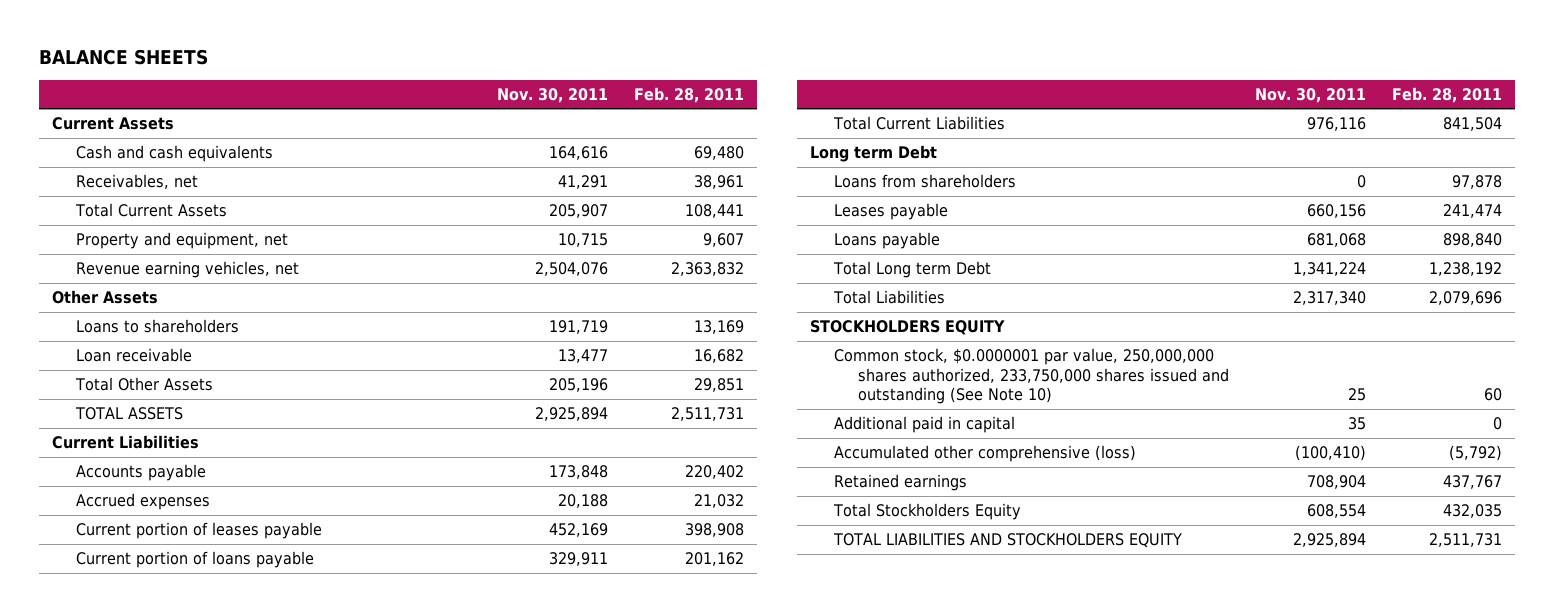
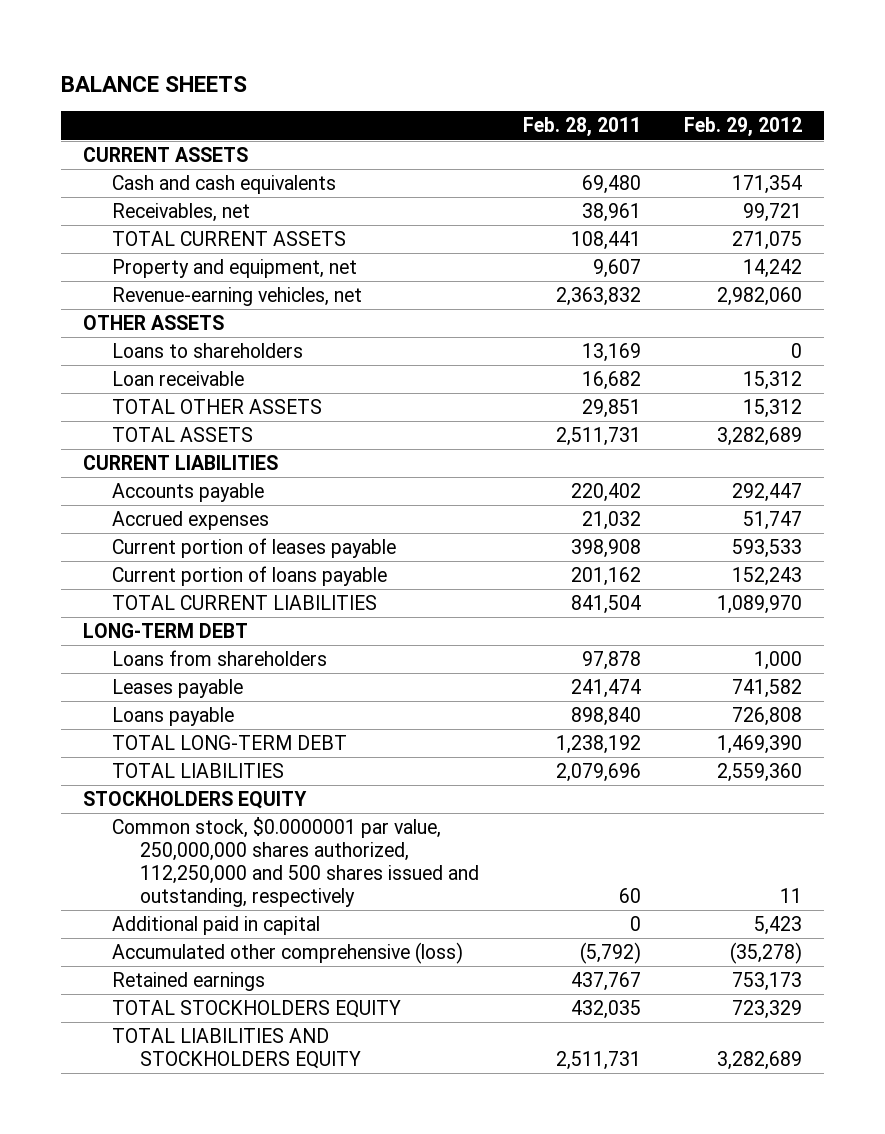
- | Nov. 30, 2011 | Feb. 28, 2011
+ | Feb. 28, 2011 | Feb. 29, 2012
- Current Assets
+ CURRENT ASSETS
- Total Current Assets | 205,907 | 108,441
+ TOTAL CURRENT ASSETS | 108,441 | 271,075
- Revenue earning vehicles, net | 2,504,076 | 2,363,832
- Other Assets
+ Revenue-earning vehicles, net | 2,363,832 | 2,982,060
+ OTHER ASSETS
- Total Other Assets | 205,196 | 29,851
+ TOTAL OTHER ASSETS | 29,851 | 15,312
- Current Liabilities
+ CURRENT LIABILITIES
- Total Current Liabilities | 976,116 | 841,504
- Long term Debt
+ TOTAL CURRENT LIABILITIES | 841,504 | 1,089,970
+ LONG-TERM DEBT
- Total Long term Debt | 1,341,224 | 1,238,192
- Total Liabilities | 2,317,340 | 2,079,696
+ TOTAL LONG-TERM DEBT | 1,238,192 | 1,469,390
+ TOTAL LIABILITIES | 2,079,696 | 2,559,360
- Common stock, $0.0000001 par value, 250,000,000 shares authorized, 233,750,000 shares issued and outstanding (See Note 10) | 25 | 60
+ Common stock, $0.0000001 par value, 250,000,000 shares authorized, 112,250,000 and 500 shares issued and outstanding, respectively | 60 | 11
- Total Stockholders Equity | 608,554 | 432,035
+ TOTAL STOCKHOLDERS EQUITY | 432,035 | 723,329

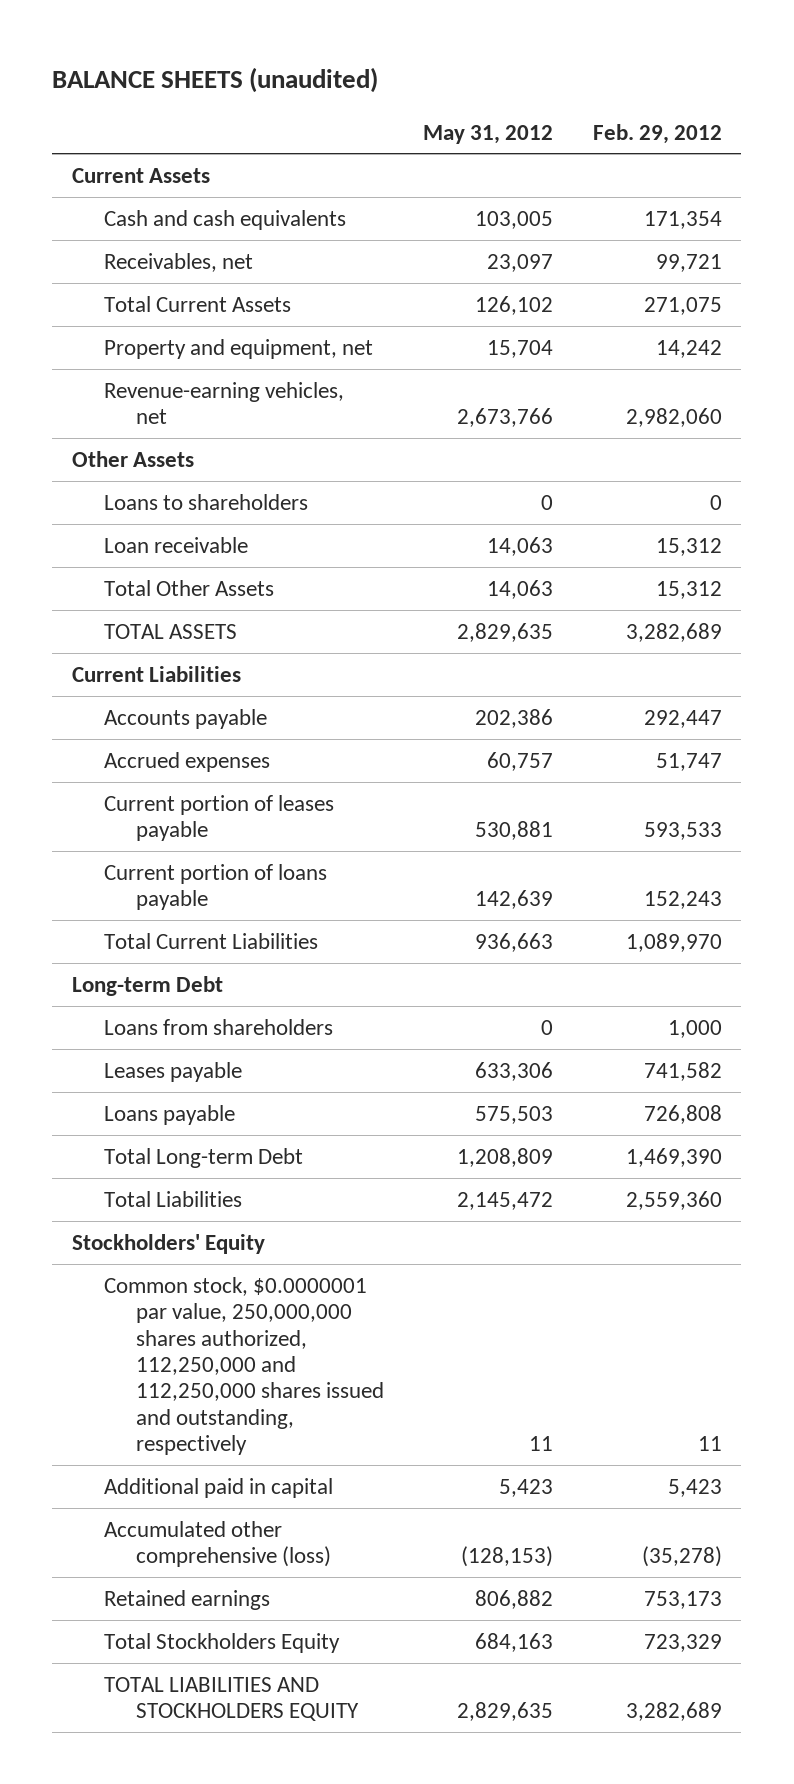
- BALANCE SHEETS
+ BALANCE SHEETS (unaudited)
- | Feb. 28, 2011 | Feb. 29, 2012
+ | May 31, 2012 | Feb. 29, 2012
- CURRENT ASSETS
+ Current Assets
- TOTAL CURRENT ASSETS | 108,441 | 271,075
+ Total Current Assets | 126,102 | 271,075
- OTHER ASSETS
+ Other Assets
- TOTAL OTHER ASSETS | 29,851 | 15,312
+ Total Other Assets | 14,063 | 15,312
- CURRENT LIABILITIES
+ Current Liabilities
- TOTAL CURRENT LIABILITIES | 841,504 | 1,089,970
- LONG-TERM DEBT
+ Total Current Liabilities | 936,663 | 1,089,970
+ Long-term Debt
- TOTAL LONG-TERM DEBT | 1,238,192 | 1,469,390
- TOTAL LIABILITIES | 2,079,696 | 2,559,360
- STOCKHOLDERS EQUITY
- Common stock, $0.0000001 par value, 250,000,000 shares authorized, 112,250,000 and 500 shares issued and outstanding, respectively | 60 | 11
+ Total Long-term Debt | 1,208,809 | 1,469,390
+ Total Liabilities | 2,145,472 | 2,559,360
+ Stockholders' Equity
+ Common stock, $0.0000001 par value, 250,000,000 shares authorized, 112,250,000 and 112,250,000 shares issued and outstanding, respectively | 11 | 11
- TOTAL STOCKHOLDERS EQUITY | 432,035 | 723,329
+ Total Stockholders Equity | 684,163 | 723,329

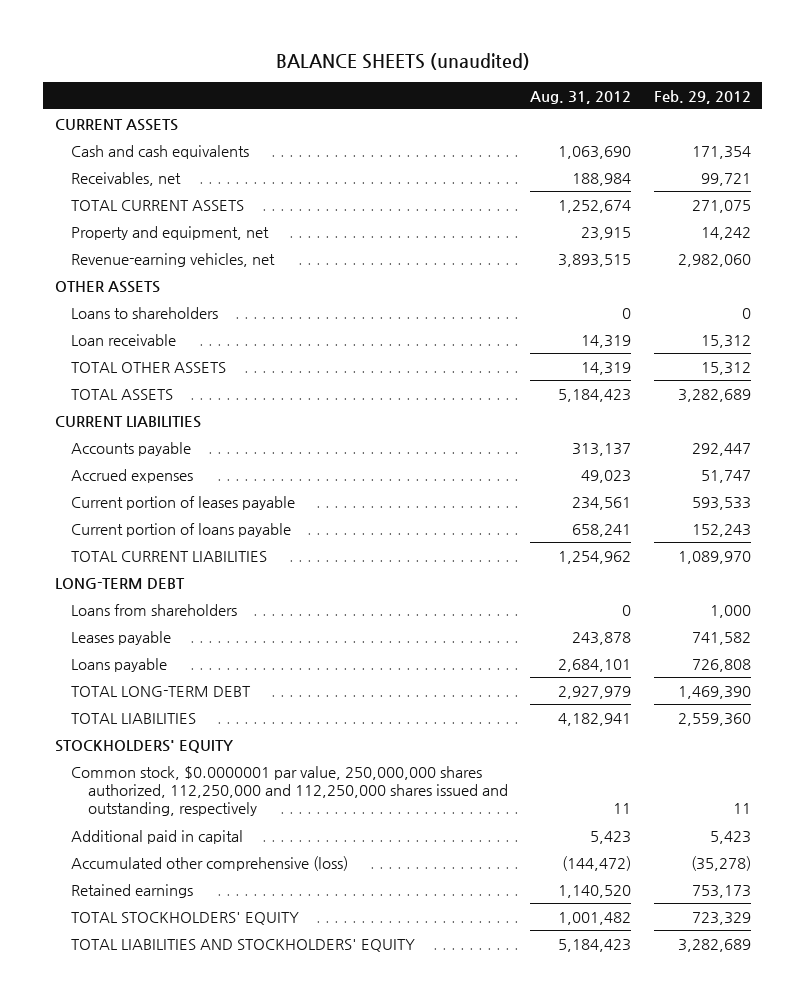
- | May 31, 2012 | Feb. 29, 2012
+ | Aug. 31, 2012 | Feb. 29, 2012
- Current Assets
+ CURRENT ASSETS
- Total Current Assets | 126,102 | 271,075
+ TOTAL CURRENT ASSETS | 1,252,674 | 271,075
- Other Assets
+ OTHER ASSETS
- Total Other Assets | 14,063 | 15,312
+ TOTAL OTHER ASSETS | 14,319 | 15,312
- Current Liabilities
+ CURRENT LIABILITIES
- Total Current Liabilities | 936,663 | 1,089,970
- Long-term Debt
+ TOTAL CURRENT LIABILITIES | 1,254,962 | 1,089,970
+ LONG-TERM DEBT
- Total Long-term Debt | 1,208,809 | 1,469,390
- Total Liabilities | 2,145,472 | 2,559,360
- Stockholders' Equity
+ TOTAL LONG-TERM DEBT | 2,927,979 | 1,469,390
+ TOTAL LIABILITIES | 4,182,941 | 2,559,360
+ STOCKHOLDERS' EQUITY
- Total Stockholders Equity | 684,163 | 723,329
- TOTAL LIABILITIES AND STOCKHOLDERS EQUITY | 2,829,635 | 3,282,689
+ TOTAL STOCKHOLDERS' EQUITY | 1,001,482 | 723,329
+ TOTAL LIABILITIES AND STOCKHOLDERS' EQUITY | 5,184,423 | 3,282,689

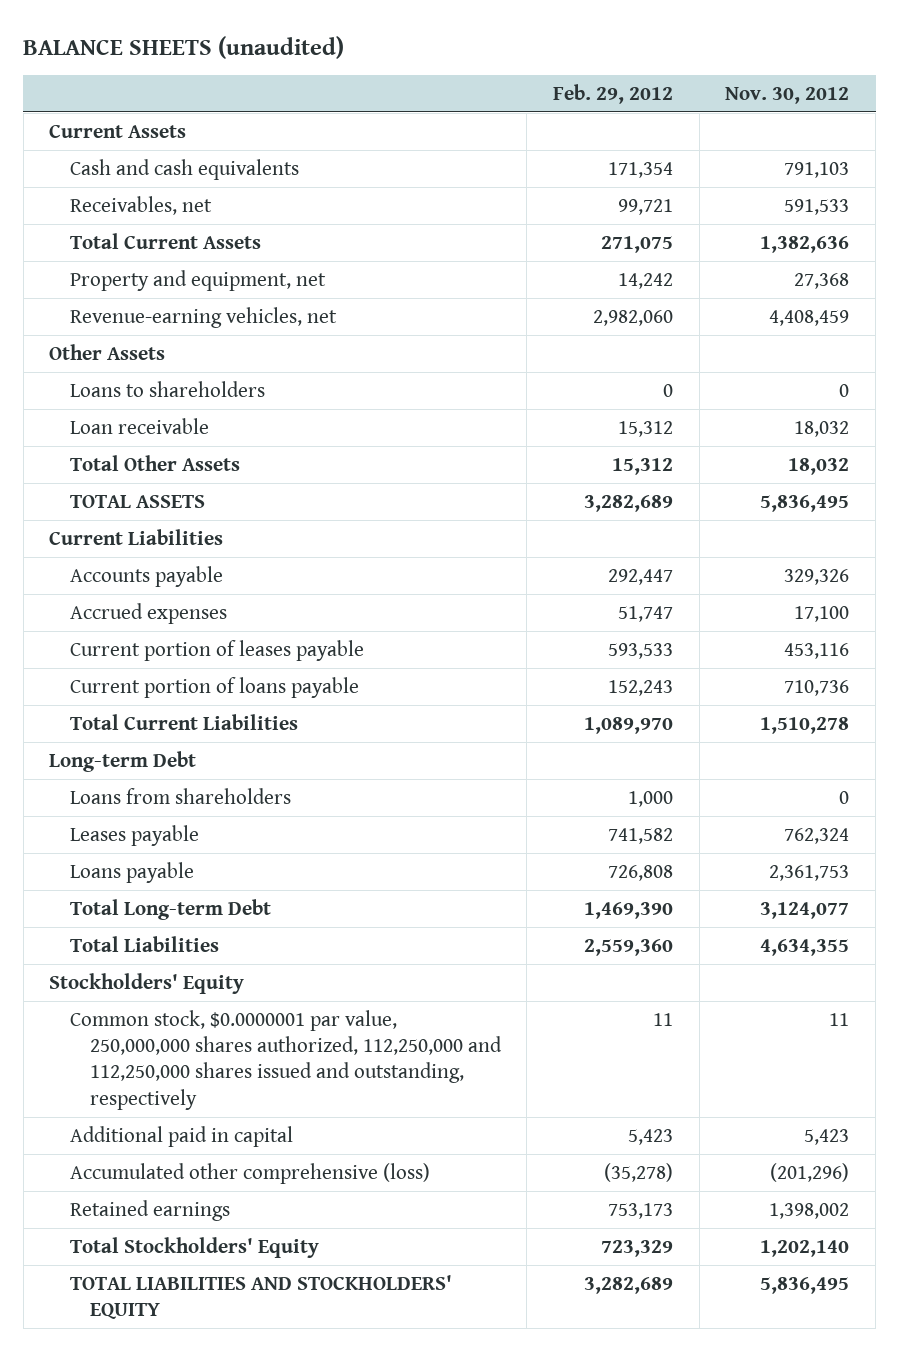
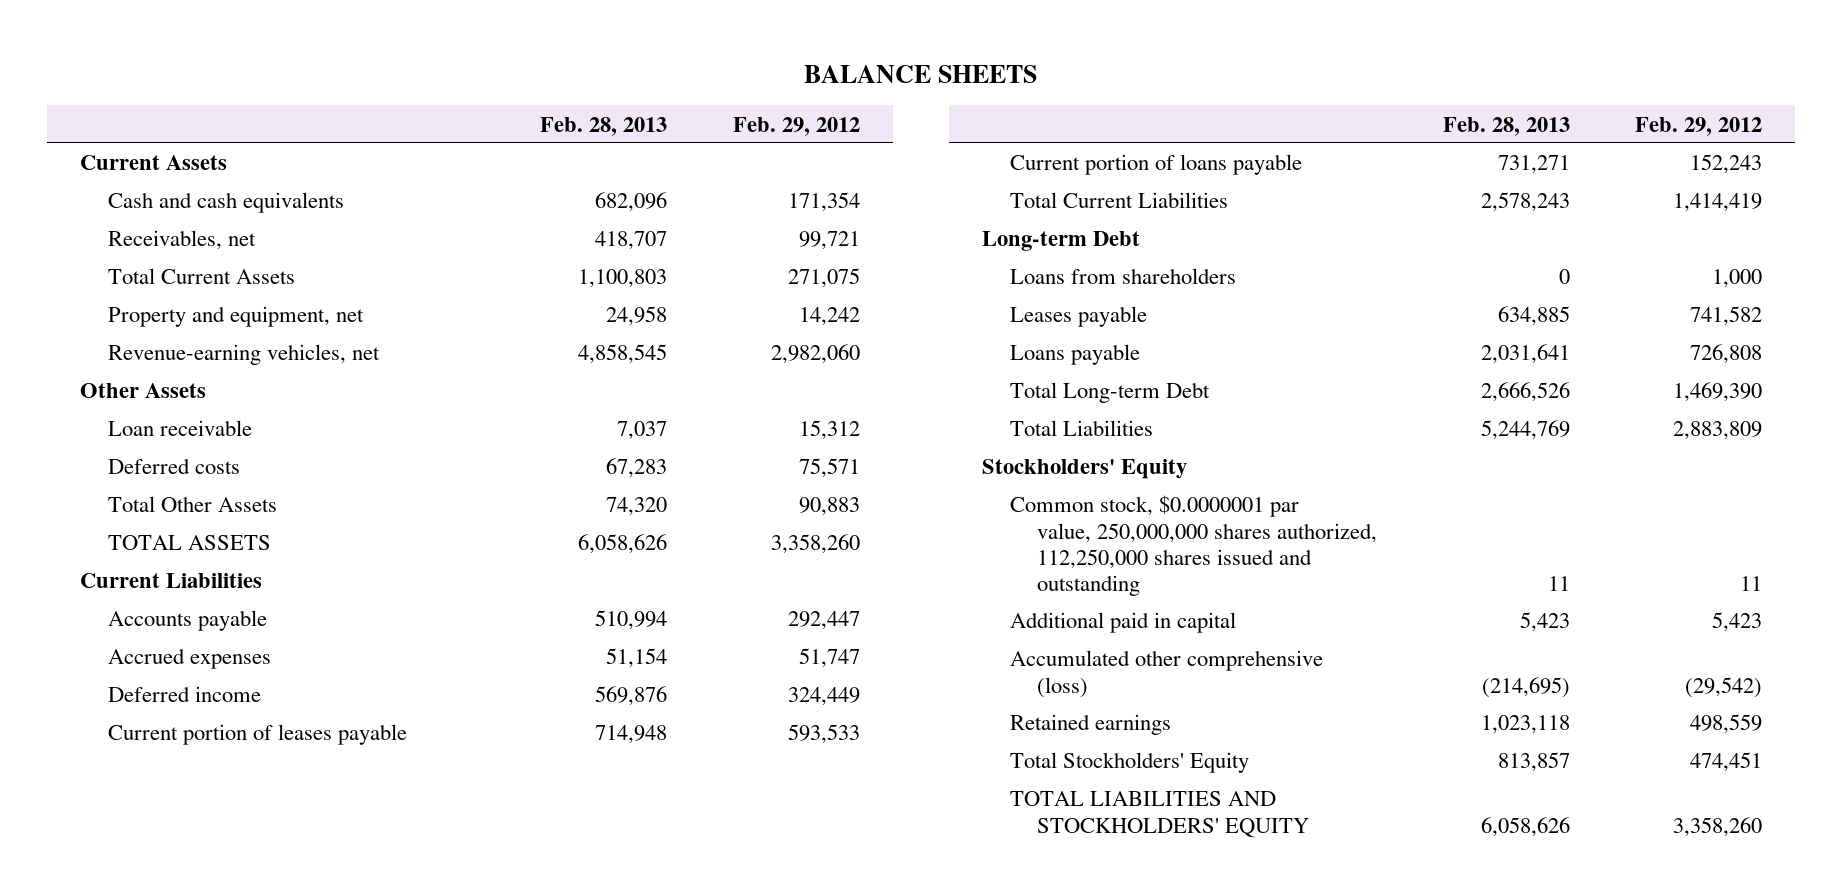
- BALANCE SHEETS (unaudited)
+ BALANCE SHEETS
- | Feb. 29, 2012 | Nov. 30, 2012
+ | Feb. 28, 2013 | Feb. 29, 2012
- Loans to shareholders | 0 | 0
- Total Other Assets | 15,312 | 18,032
- TOTAL ASSETS | 3,282,689 | 5,836,495
+ Deferred costs | 67,283 | 75,571
+ Total Other Assets | 74,320 | 90,883
+ TOTAL ASSETS | 6,058,626 | 3,358,260
+ Deferred income | 569,876 | 324,449
- Total Current Liabilities | 1,089,970 | 1,510,278
+ Total Current Liabilities | 2,578,243 | 1,414,419
- Total Liabilities | 2,559,360 | 4,634,355
+ Total Liabilities | 5,244,769 | 2,883,809
- Common stock, $0.0000001 par value, 250,000,000 shares authorized, 112,250,000 and 112,250,000 shares issued and outstanding, respectively | 11 | 11
+ Common stock, $0.0000001 par value, 250,000,000 shares authorized, 112,250,000 shares issued and outstanding | 11 | 11
- Accumulated other comprehensive (loss) | (35,278) | (201,296)
- Retained earnings | 753,173 | 1,398,002
- Total Stockholders' Equity | 723,329 | 1,202,140
- TOTAL LIABILITIES AND STOCKHOLDERS' EQUITY | 3,282,689 | 5,836,495
+ Accumulated other comprehensive (loss) | (214,695) | (29,542)
+ Retained earnings | 1,023,118 | 498,559
+ Total Stockholders' Equity | 813,857 | 474,451
+ TOTAL LIABILITIES AND STOCKHOLDERS' EQUITY | 6,058,626 | 3,358,260

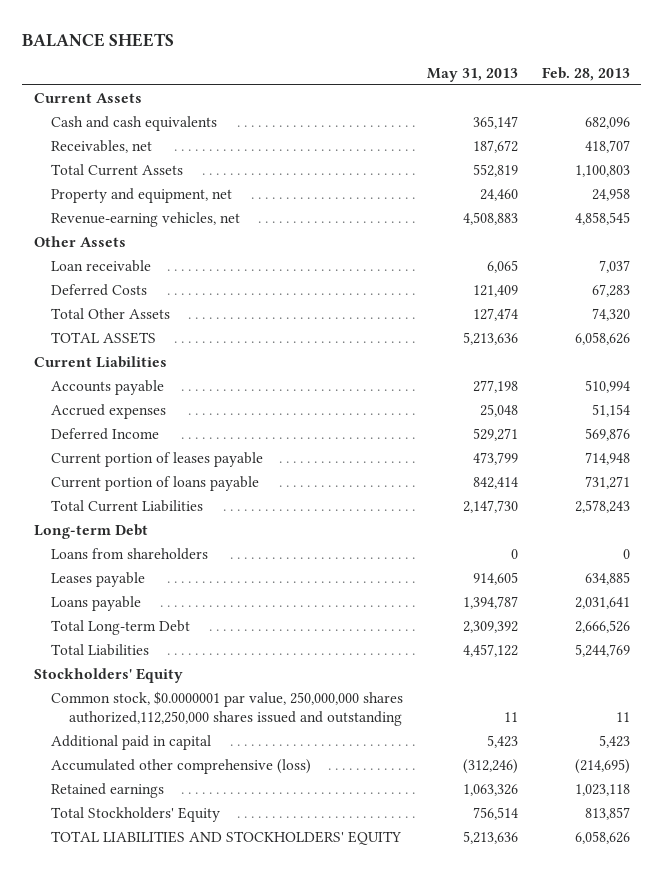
- | Feb. 28, 2013 | Feb. 29, 2012
+ | May 31, 2013 | Feb. 28, 2013
- Deferred costs | 67,283 | 75,571
+ Deferred Costs | 121,409 | 67,283
- Deferred income | 569,876 | 324,449
+ Deferred Income | 529,271 | 569,876
- Common stock, $0.0000001 par value, 250,000,000 shares authorized, 112,250,000 shares issued and outstanding | 11 | 11
+ Common stock, $0.0000001 par value, 250,000,000 shares authorized,112,250,000 shares issued and outstanding | 11 | 11

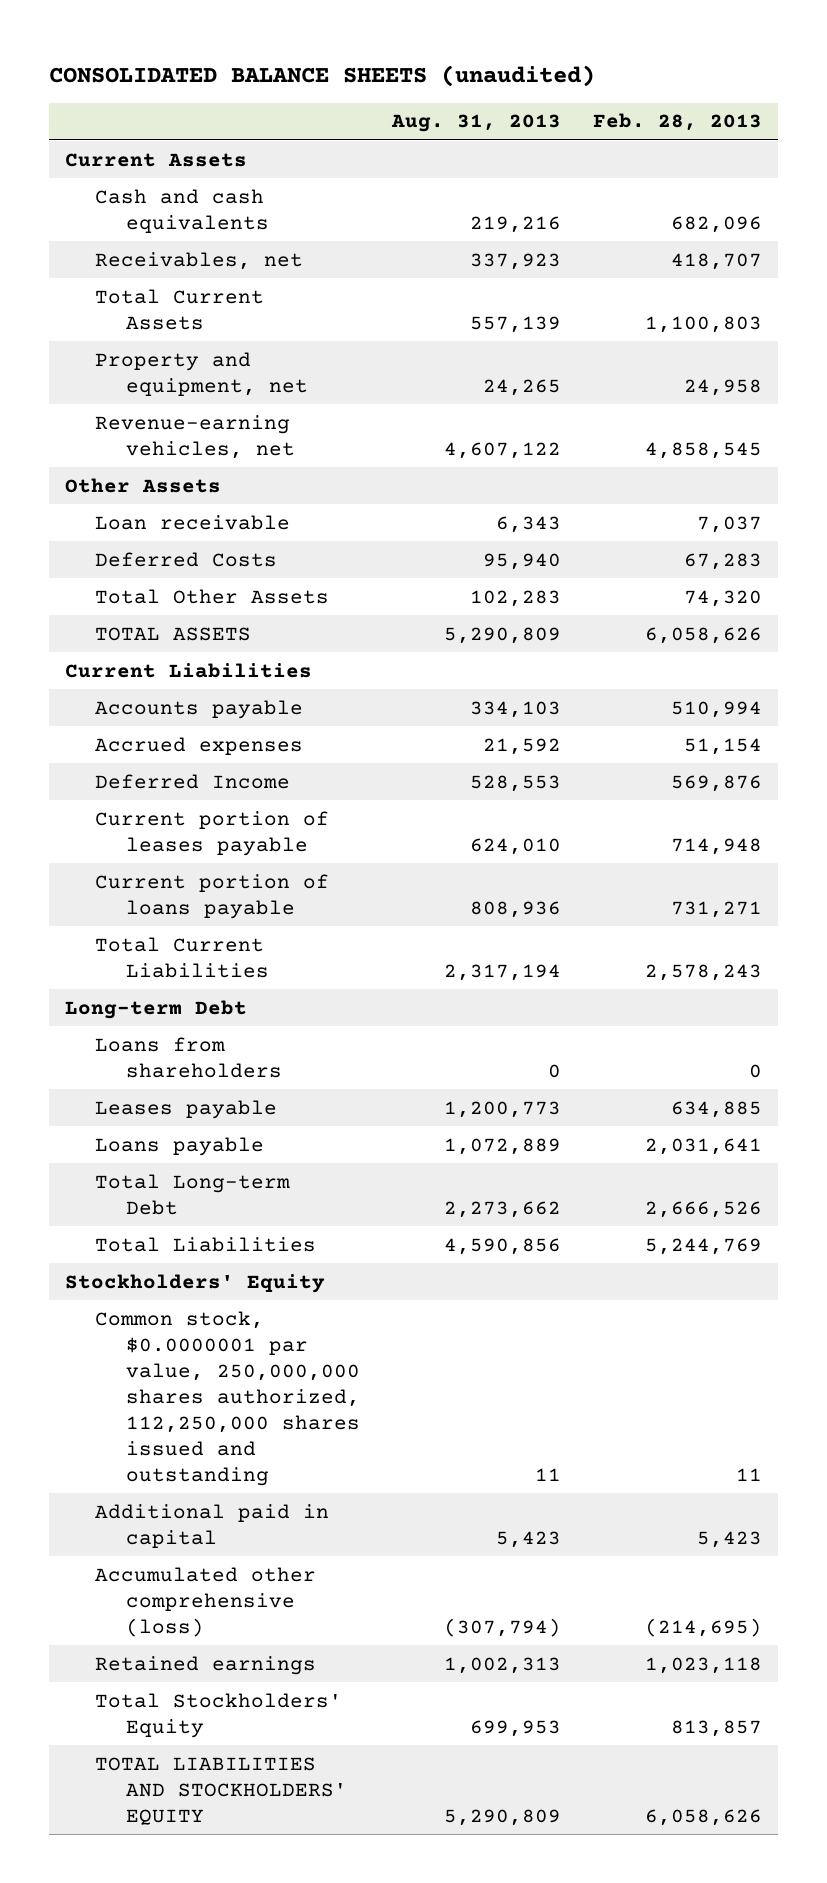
- BALANCE SHEETS
+ CONSOLIDATED BALANCE SHEETS (unaudited)
- | May 31, 2013 | Feb. 28, 2013
+ | Aug. 31, 2013 | Feb. 28, 2013
- Common stock, $0.0000001 par value, 250,000,000 shares authorized,112,250,000 shares issued and outstanding | 11 | 11
+ Common stock, $0.0000001 par value, 250,000,000 shares authorized, 112,250,000 shares issued and outstanding | 11 | 11

